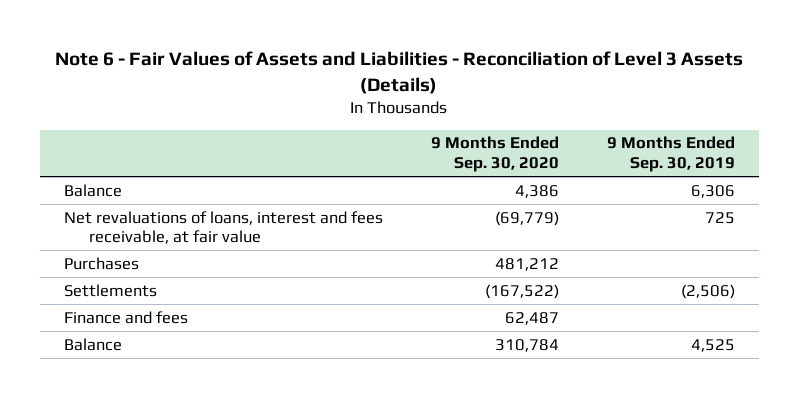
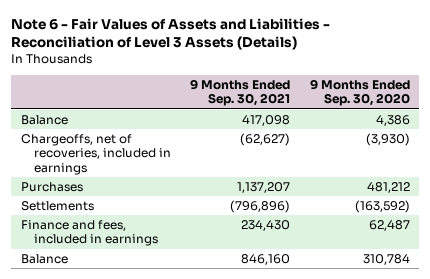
- | 9 Months Ended Sep. 30, 2020 | 9 Months Ended Sep. 30, 2019
+ | 9 Months Ended Sep. 30, 2021 | 9 Months Ended Sep. 30, 2020
- Net revaluations of loans, interest and fees receivable, at fair value | (69,779) | 725
+ Chargeoffs, net of recoveries, included in earnings | (62,627) | (3,930)
- Settlements | (167,522) | (2,506)
- Finance and fees | 62,487 |
+ Settlements | (796,896) | (163,592)
+ Finance and fees, included in earnings | 234,430 | 62,487

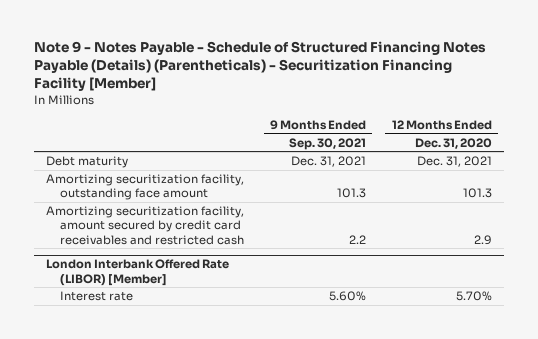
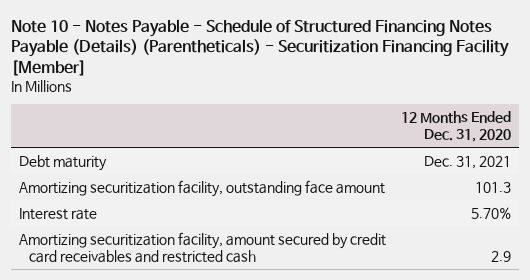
- Note 9 - Notes Payable - Schedule of Structured Financing Notes Payable (Details) (Parentheticals) - Securitization Financing Facility [Member]
+ Note 10 - Notes Payable - Schedule of Structured Financing Notes Payable (Details) (Parentheticals) - Securitization Financing Facility [Member]
- | 9 Months Ended Sep. 30, 2021 | 12 Months Ended Dec. 31, 2020
+ | 12 Months Ended Dec. 31, 2020
- London Interbank Offered Rate (LIBOR) [Member]
moved down: Amortizing securitization facility, amount secured by credit card receivables and restricted cash | 2.9

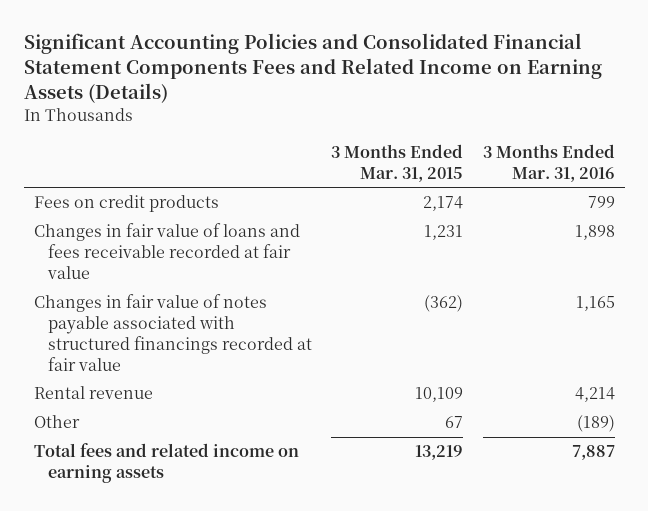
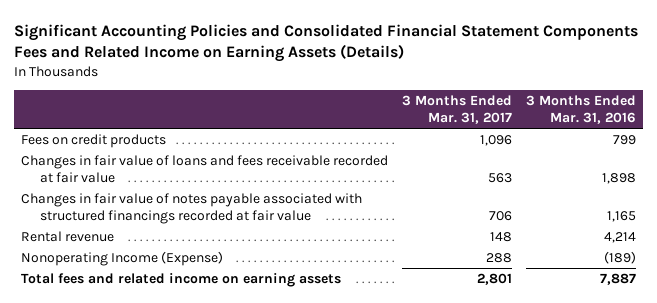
- | 3 Months Ended Mar. 31, 2015 | 3 Months Ended Mar. 31, 2016
+ | 3 Months Ended Mar. 31, 2017 | 3 Months Ended Mar. 31, 2016
- Other | 67 | (189)
+ Nonoperating Income (Expense) | 288 | (189)

